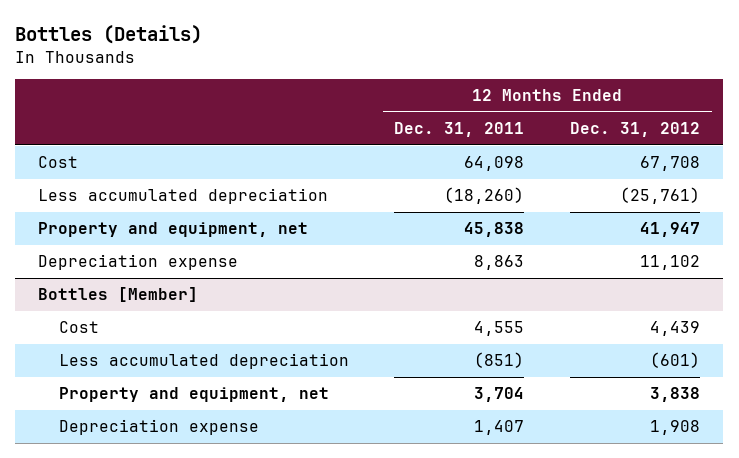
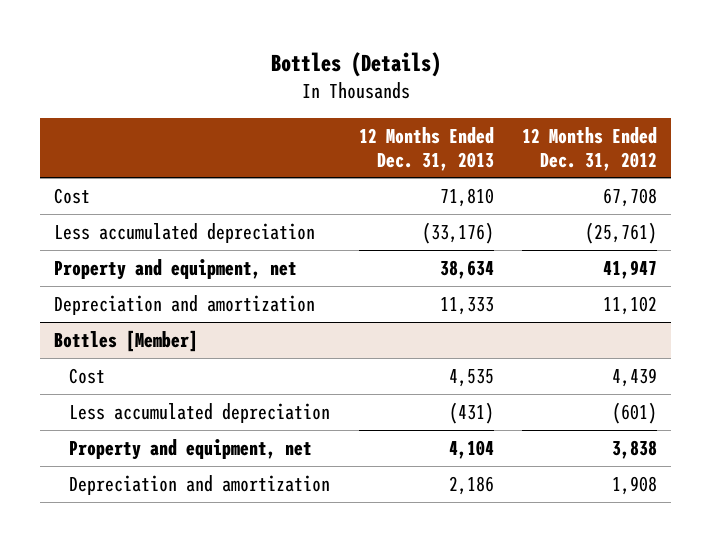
- | 12 Months Ended Dec. 31, 2011 | 12 Months Ended Dec. 31, 2012
+ | 12 Months Ended Dec. 31, 2013 | 12 Months Ended Dec. 31, 2012
- Depreciation expense | 8,863 | 11,102
+ Depreciation and amortization | 11,333 | 11,102
@ Bottles [Member]
- Depreciation expense | 1,407 | 1,908
+ Depreciation and amortization | 2,186 | 1,908

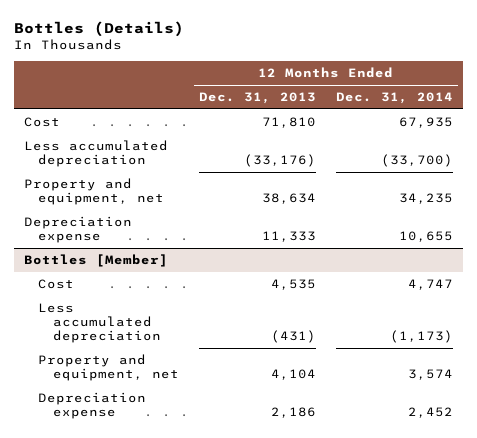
- | 12 Months Ended Dec. 31, 2013 | 12 Months Ended Dec. 31, 2012
+ | 12 Months Ended Dec. 31, 2013 | 12 Months Ended Dec. 31, 2014
- Depreciation and amortization | 11,333 | 11,102
+ Depreciation expense | 11,333 | 10,655
@ Bottles [Member]
- Depreciation and amortization | 2,186 | 1,908
+ Depreciation expense | 2,186 | 2,452

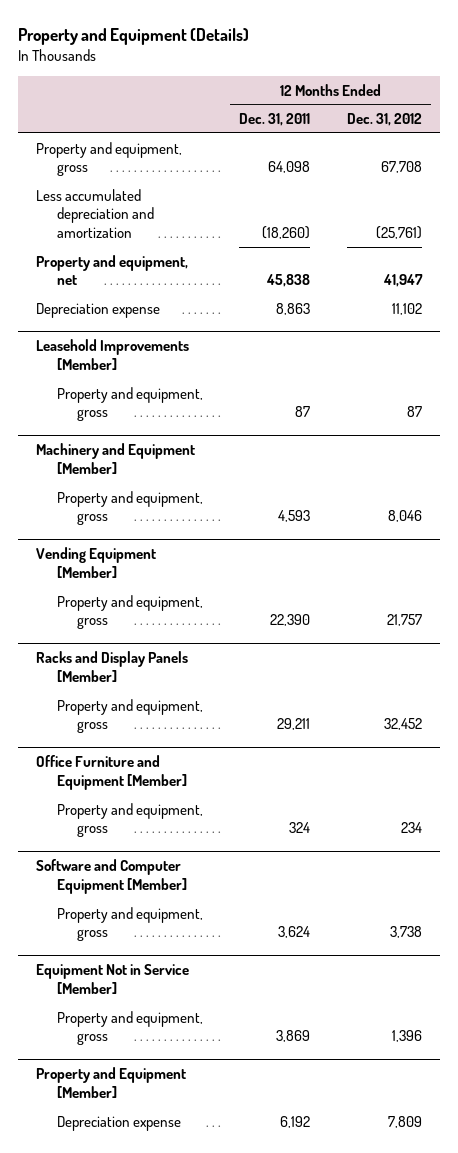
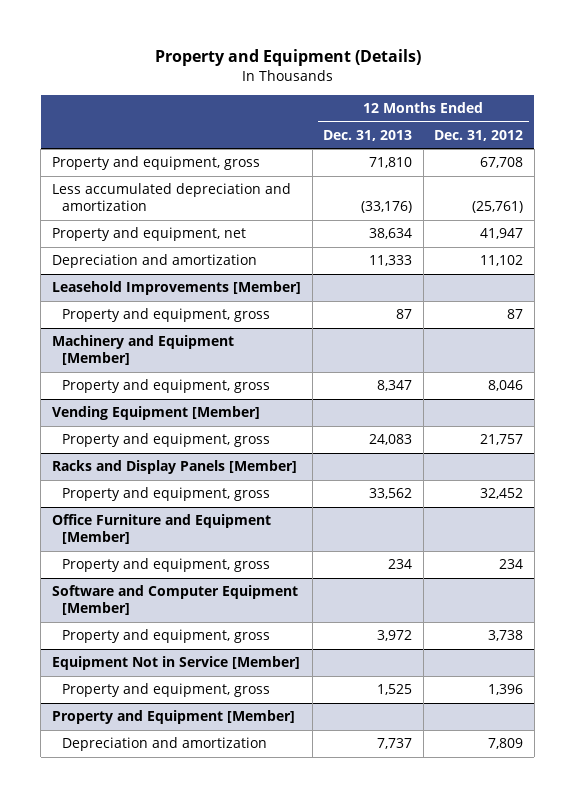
- | 12 Months Ended Dec. 31, 2011 | 12 Months Ended Dec. 31, 2012
+ | 12 Months Ended Dec. 31, 2013 | 12 Months Ended Dec. 31, 2012
- Depreciation expense | 8,863 | 11,102
+ Depreciation and amortization | 11,333 | 11,102
@ Property and Equipment [Member]
- Depreciation expense | 6,192 | 7,809
+ Depreciation and amortization | 7,737 | 7,809

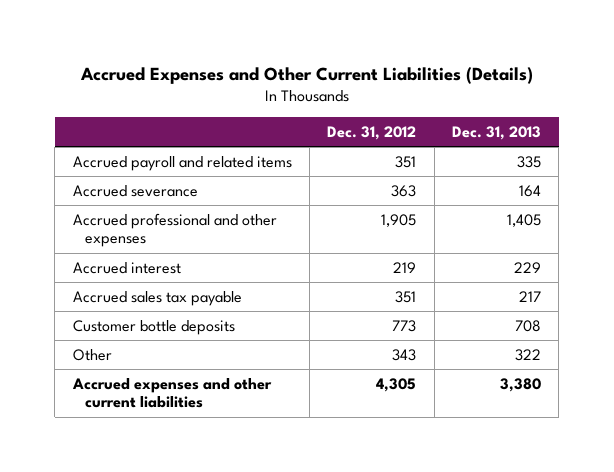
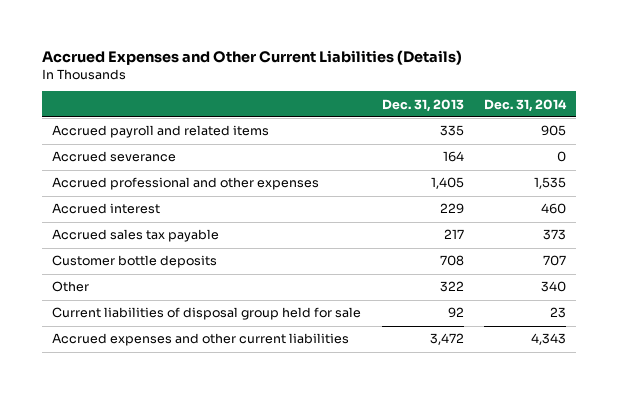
- | Dec. 31, 2012 | Dec. 31, 2013
+ | Dec. 31, 2013 | Dec. 31, 2014
- Accrued expenses and other current liabilities | 4,305 | 3,380
+ Current liabilities of disposal group held for sale | 92 | 23
+ Accrued expenses and other current liabilities | 3,472 | 4,343

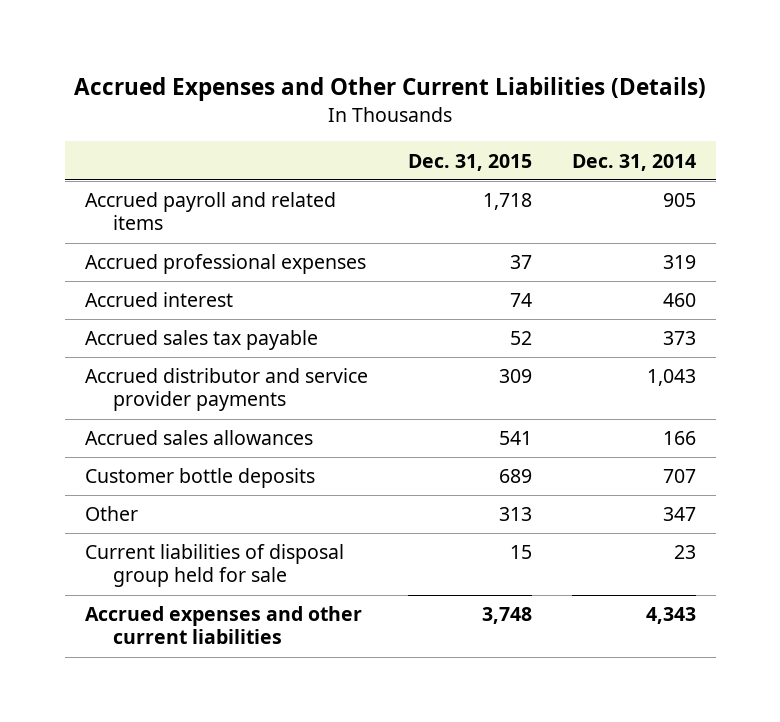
- | Dec. 31, 2013 | Dec. 31, 2014
+ | Dec. 31, 2015 | Dec. 31, 2014
- Accrued severance | 164 | 0
- Accrued professional and other expenses | 1,405 | 1,535
+ Accrued professional expenses | 37 | 319
+ Accrued distributor and service provider payments | 309 | 1,043
+ Accrued sales allowances | 541 | 166
- Other | 322 | 340
+ Other | 313 | 347

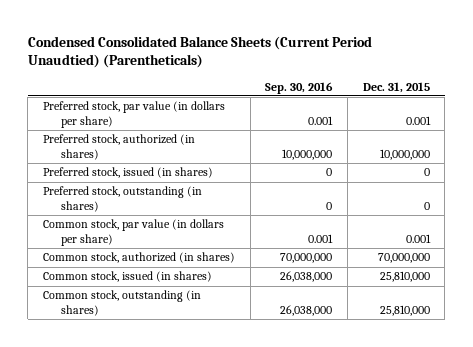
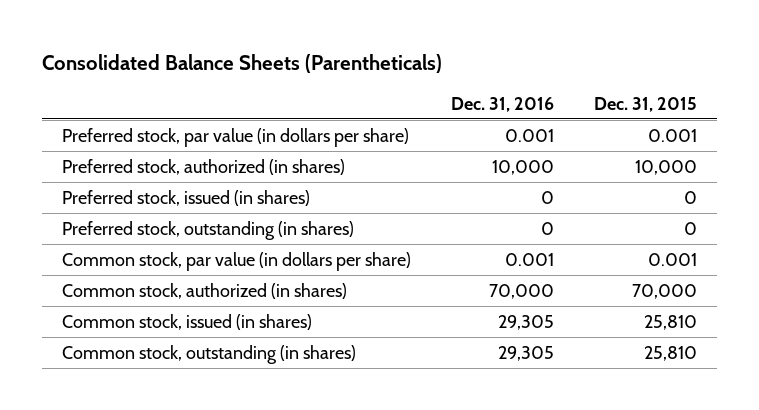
- Condensed Consolidated Balance Sheets (Current Period Unaudtied) (Parentheticals)
+ Consolidated Balance Sheets (Parentheticals)
- | Sep. 30, 2016 | Dec. 31, 2015
+ | Dec. 31, 2016 | Dec. 31, 2015
- Preferred stock, authorized (in shares) | 10,000,000 | 10,000,000
+ Preferred stock, authorized (in shares) | 10,000 | 10,000
- Common stock, authorized (in shares) | 70,000,000 | 70,000,000
- Common stock, issued (in shares) | 26,038,000 | 25,810,000
- Common stock, outstanding (in shares) | 26,038,000 | 25,810,000
+ Common stock, authorized (in shares) | 70,000 | 70,000
+ Common stock, issued (in shares) | 29,305 | 25,810
+ Common stock, outstanding (in shares) | 29,305 | 25,810

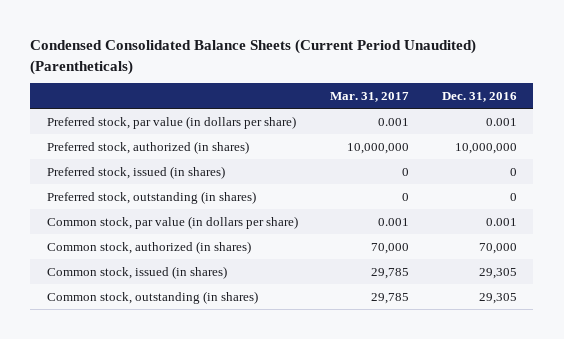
- Consolidated Balance Sheets (Parentheticals)
+ Condensed Consolidated Balance Sheets (Current Period Unaudited) (Parentheticals)
- | Dec. 31, 2016 | Dec. 31, 2015
+ | Mar. 31, 2017 | Dec. 31, 2016
- Preferred stock, authorized (in shares) | 10,000 | 10,000
+ Preferred stock, authorized (in shares) | 10,000,000 | 10,000,000

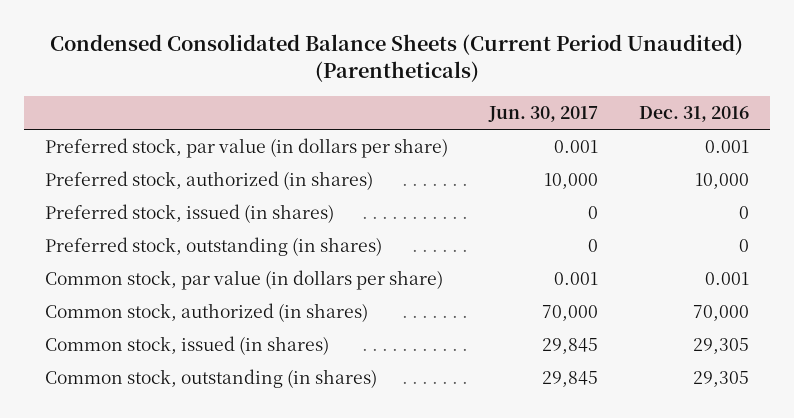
- | Mar. 31, 2017 | Dec. 31, 2016
+ | Jun. 30, 2017 | Dec. 31, 2016
- Preferred stock, authorized (in shares) | 10,000,000 | 10,000,000
+ Preferred stock, authorized (in shares) | 10,000 | 10,000

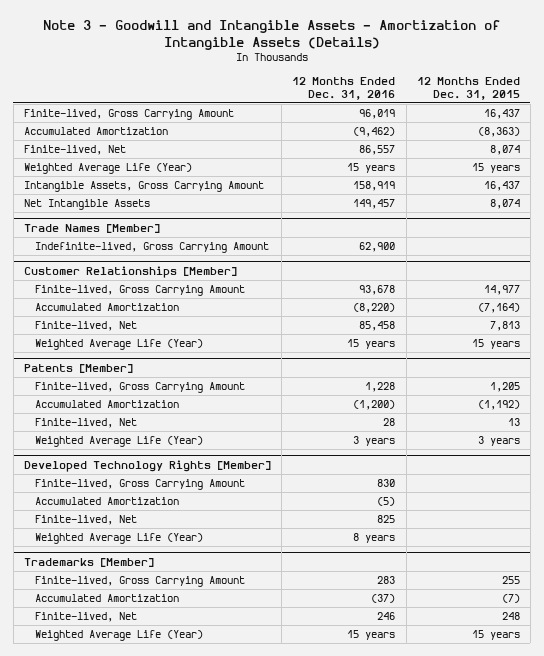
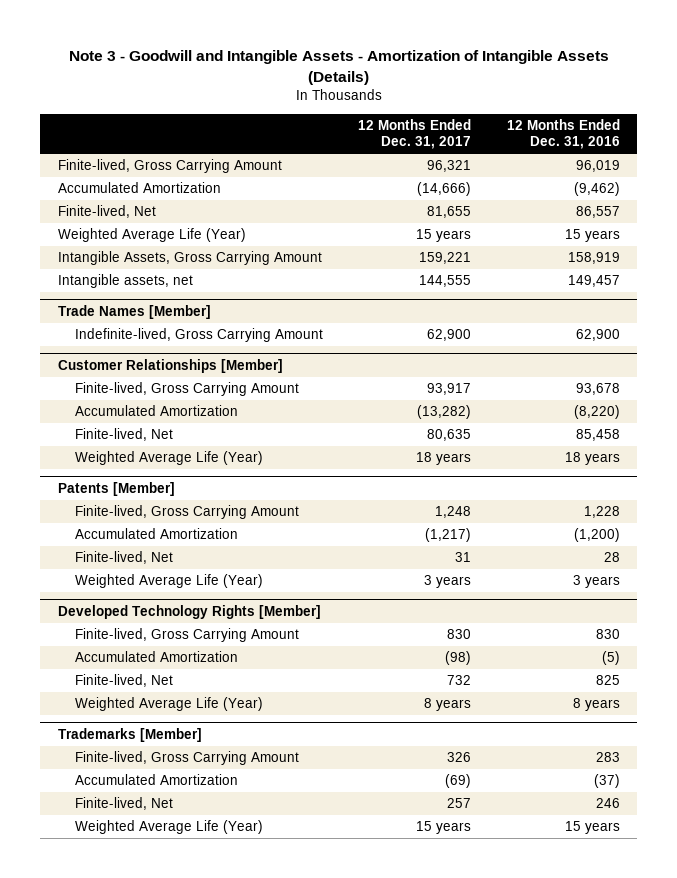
- | 12 Months Ended Dec. 31, 2016 | 12 Months Ended Dec. 31, 2015
+ | 12 Months Ended Dec. 31, 2017 | 12 Months Ended Dec. 31, 2016
- Net Intangible Assets | 149,457 | 8,074
+ Intangible assets, net | 144,555 | 149,457
@ Customer Relationships [Member]
- Weighted Average Life (Year) | 15 years | 15 years
+ Weighted Average Life (Year) | 18 years | 18 years

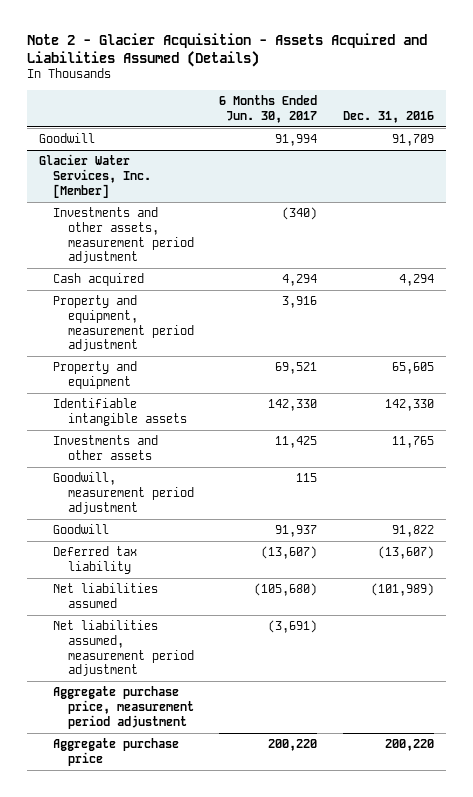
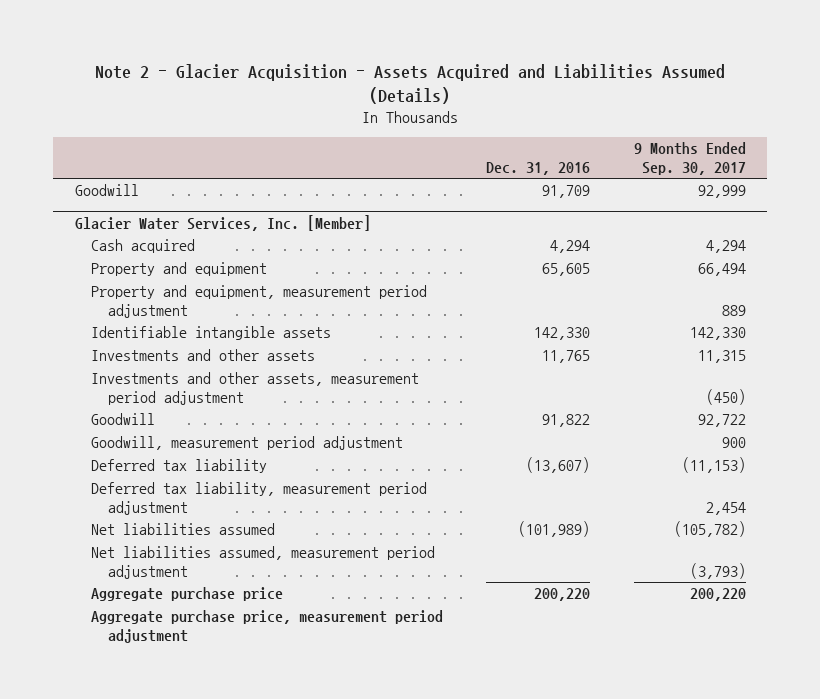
- | 6 Months Ended Jun. 30, 2017 | Dec. 31, 2016
+ | Dec. 31, 2016 | 9 Months Ended Sep. 30, 2017
@ Glacier Water Services, Inc. [Member]
moved down: Property and equipment, measurement period adjustment | | 889
moved down: Investments and other assets, measurement period adjustment | | (450)
moved down: Goodwill, measurement period adjustment | | 900
+ Deferred tax liability, measurement period adjustment | | 2,454
moved down: Aggregate purchase price, measurement period adjustment

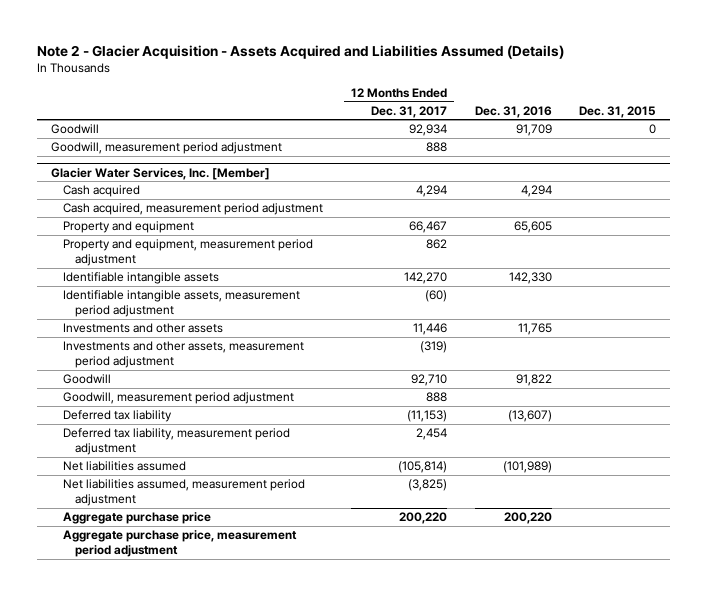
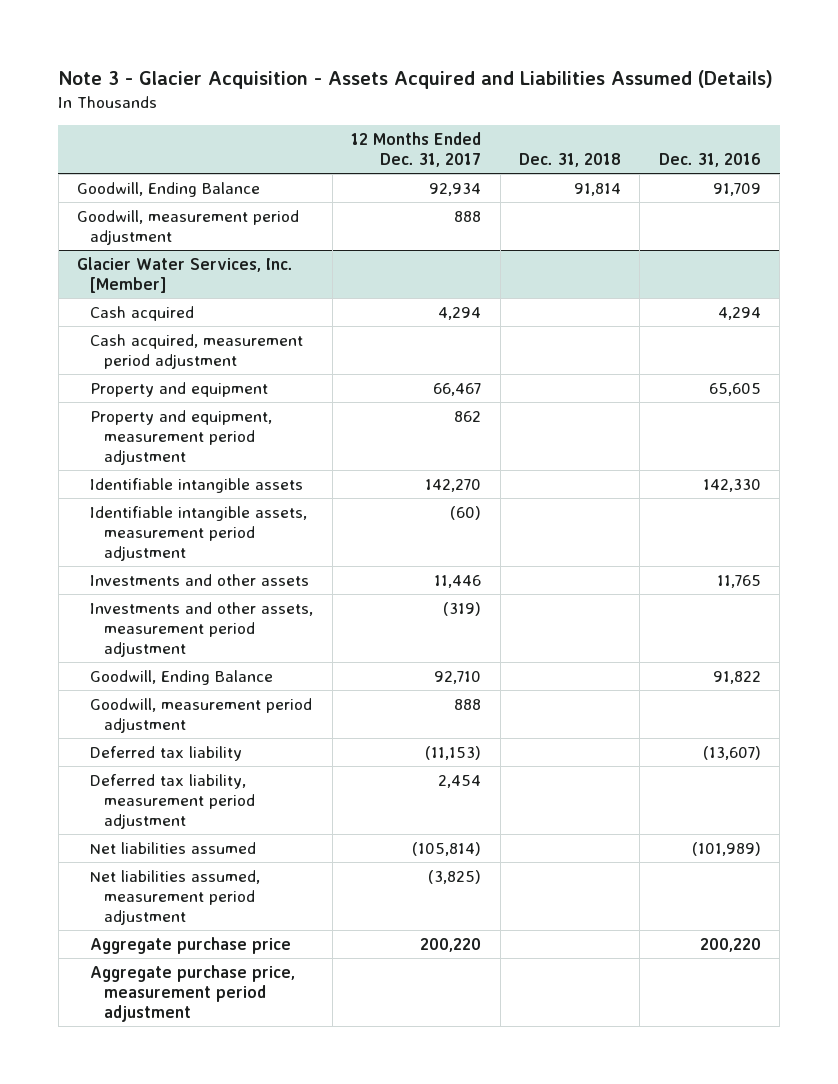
- Note 2 - Glacier Acquisition - Assets Acquired and Liabilities Assumed (Details)
+ Note 3 - Glacier Acquisition - Assets Acquired and Liabilities Assumed (Details)
- | 12 Months Ended Dec. 31, 2017 | Dec. 31, 2016 | Dec. 31, 2015
+ | 12 Months Ended Dec. 31, 2017 | Dec. 31, 2018 | Dec. 31, 2016
- Goodwill | 92,934 | 91,709 | 0
+ Goodwill, Ending Balance | 92,934 | 91,814 | 91,709
@ Glacier Water Services, Inc. [Member]
- Goodwill | 92,710 | 91,822 |
+ Goodwill, Ending Balance | 92,710 | | 91,822

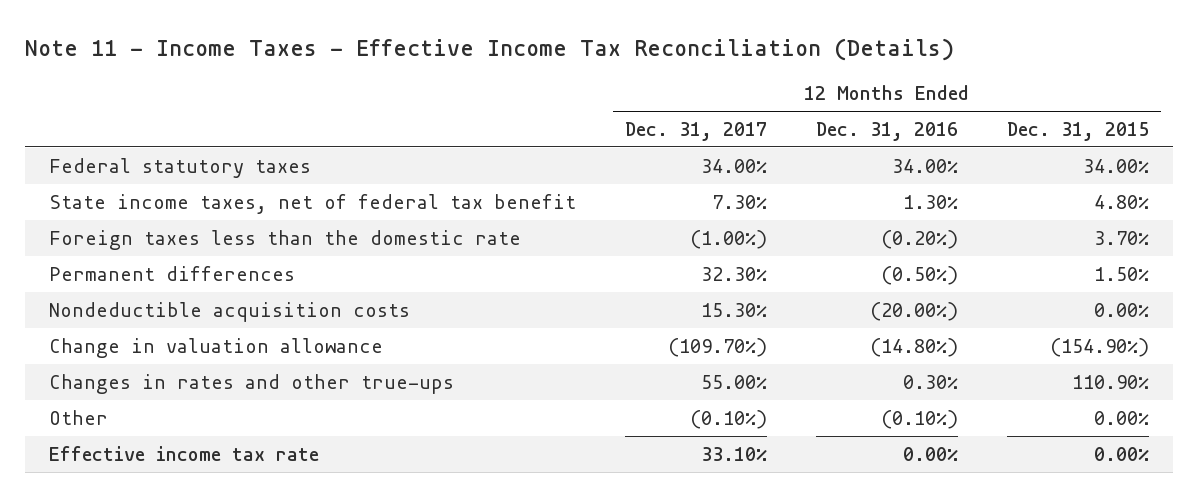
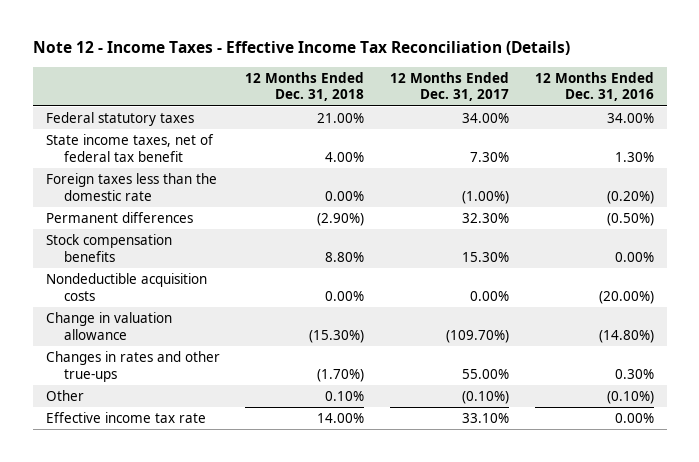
- Note 11 - Income Taxes - Effective Income Tax Reconciliation (Details)
+ Note 12 - Income Taxes - Effective Income Tax Reconciliation (Details)
- | 12 Months Ended Dec. 31, 2017 | 12 Months Ended Dec. 31, 2016 | 12 Months Ended Dec. 31, 2015
+ | 12 Months Ended Dec. 31, 2018 | 12 Months Ended Dec. 31, 2017 | 12 Months Ended Dec. 31, 2016
- Nondeductible acquisition costs | 15.30% | (20.00%) | 0.00%
+ Stock compensation benefits | 8.80% | 15.30% | 0.00%
+ Nondeductible acquisition costs | 0.00% | 0.00% | (20.00%)

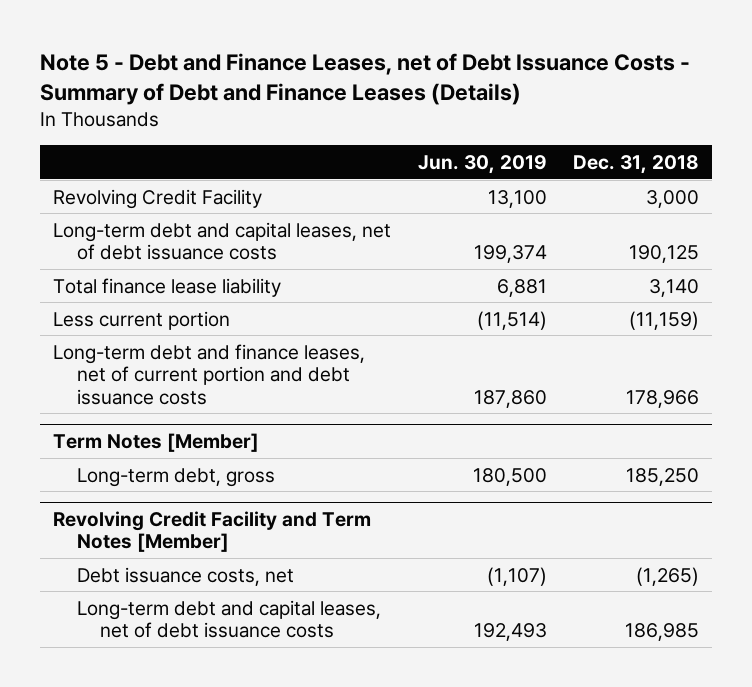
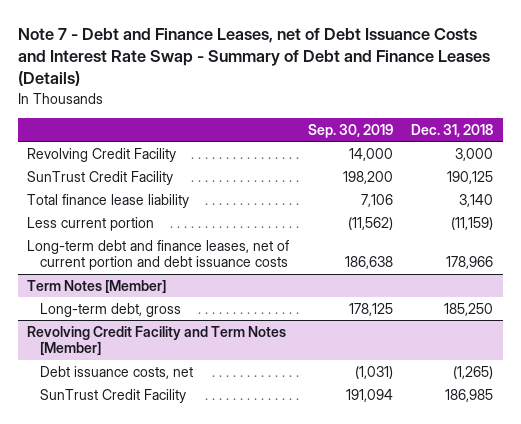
- Note 5 - Debt and Finance Leases, net of Debt Issuance Costs - Summary of Debt and Finance Leases (Details)
+ Note 7 - Debt and Finance Leases, net of Debt Issuance Costs and Interest Rate Swap - Summary of Debt and Finance Leases (Details)
- | Jun. 30, 2019 | Dec. 31, 2018
+ | Sep. 30, 2019 | Dec. 31, 2018
- Long-term debt and capital leases, net of debt issuance costs | 199,374 | 190,125
+ SunTrust Credit Facility | 198,200 | 190,125
@ Revolving Credit Facility and Term Notes [Member]
- Long-term debt and capital leases, net of debt issuance costs | 192,493 | 186,985
+ SunTrust Credit Facility | 191,094 | 186,985

